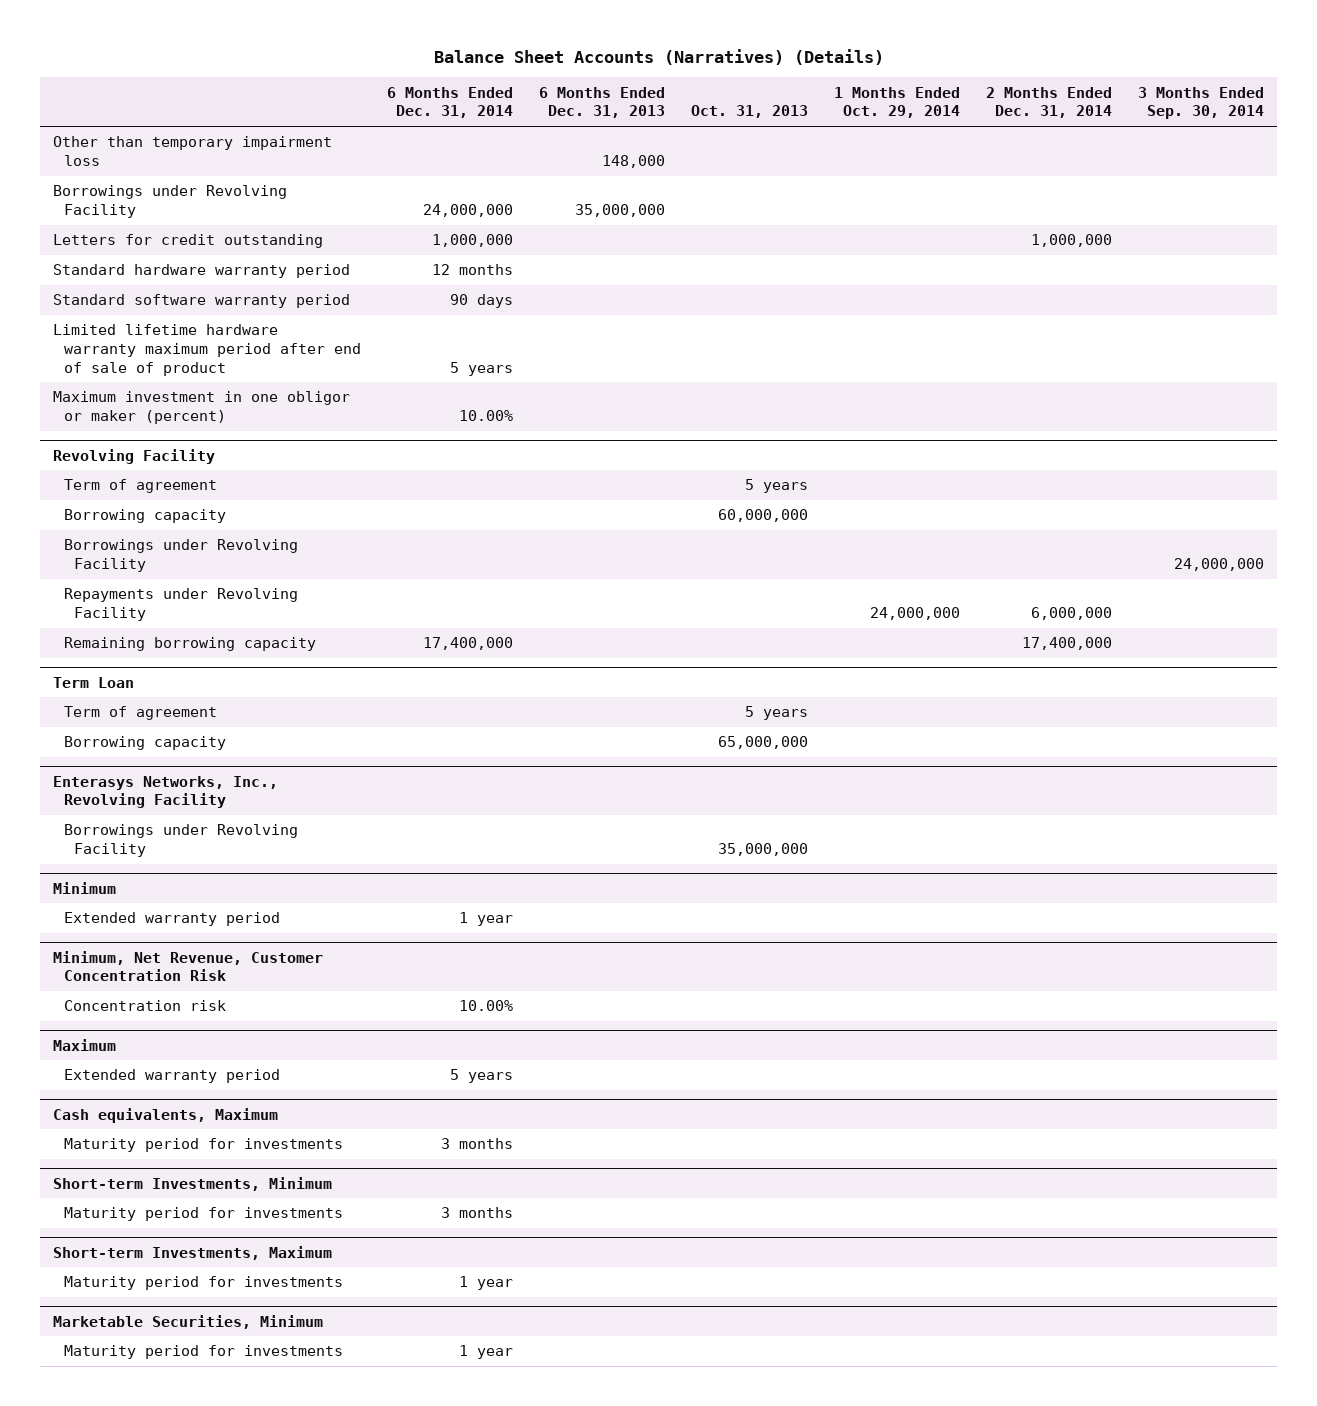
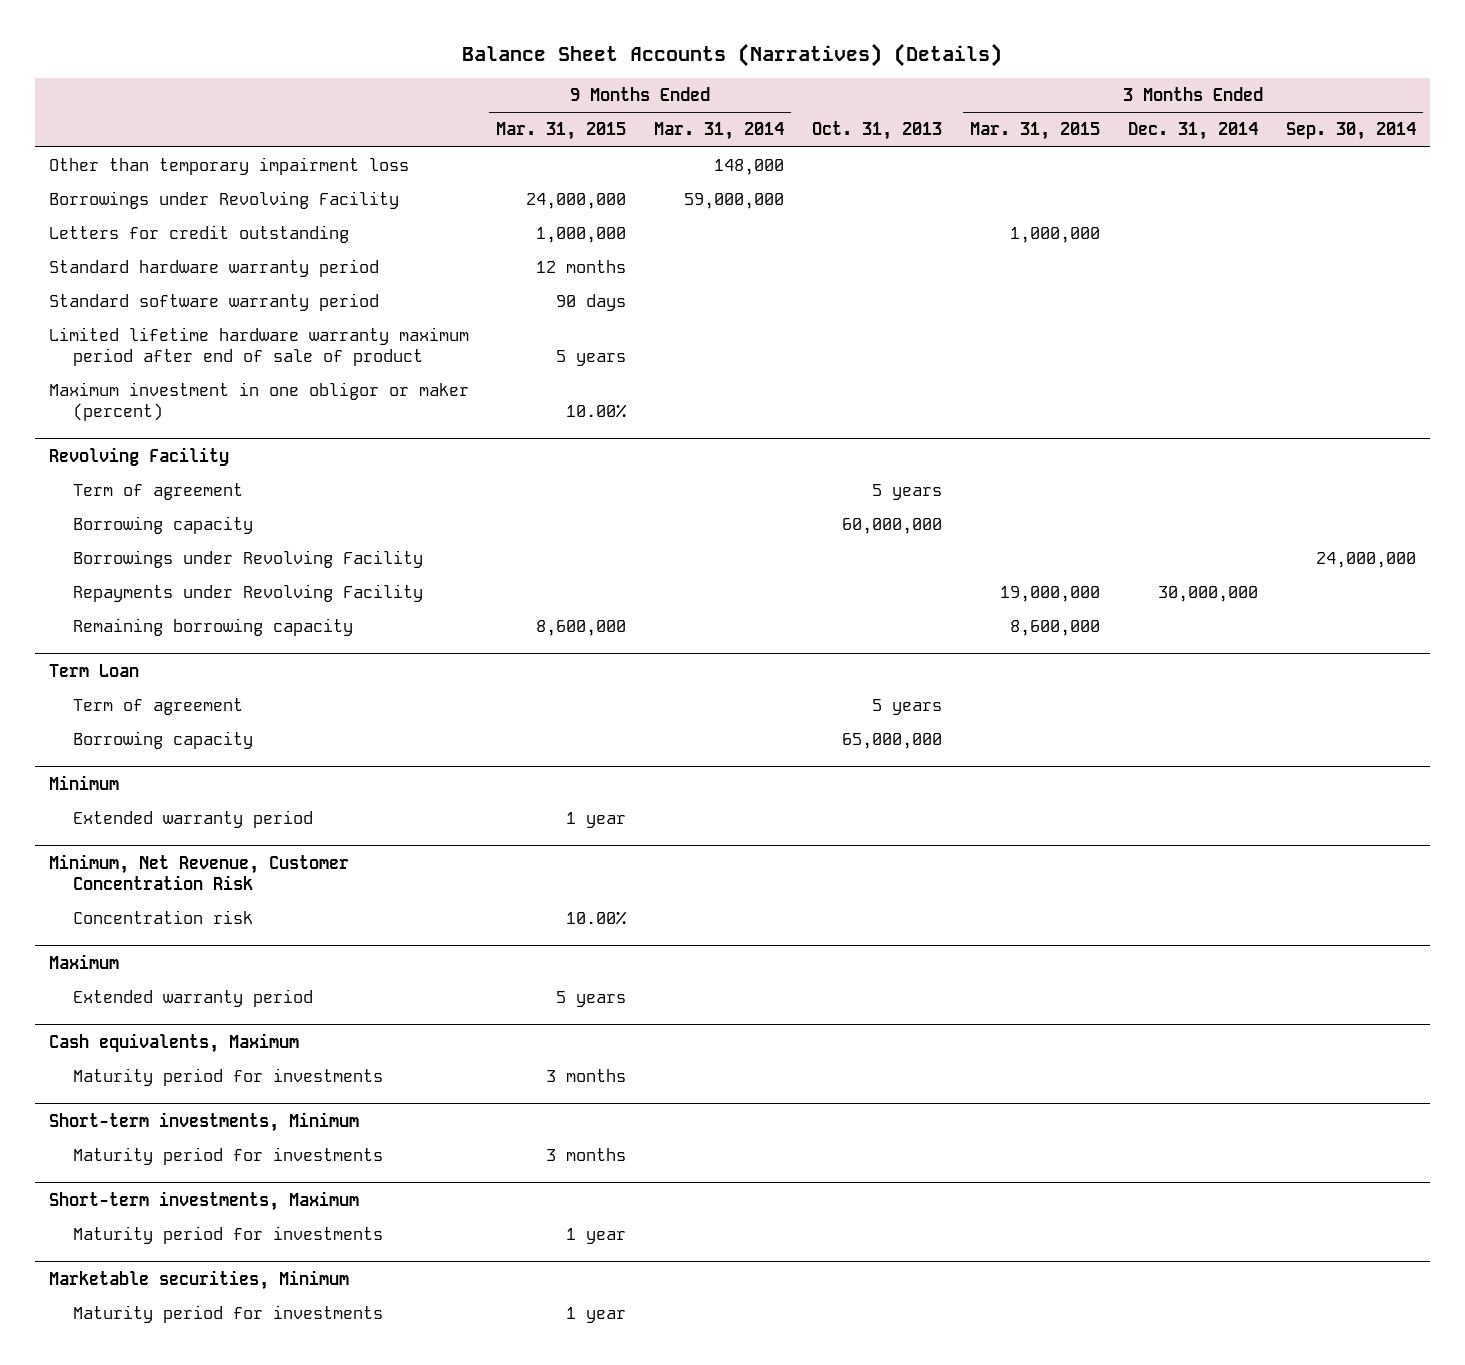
- | 6 Months Ended Dec. 31, 2014 | 6 Months Ended Dec. 31, 2013 | Oct. 31, 2013 | 1 Months Ended Oct. 29, 2014 | 2 Months Ended Dec. 31, 2014 | 3 Months Ended Sep. 30, 2014
+ | 9 Months Ended Mar. 31, 2015 | 9 Months Ended Mar. 31, 2014 | Oct. 31, 2013 | 3 Months Ended Mar. 31, 2015 | 3 Months Ended Dec. 31, 2014 | 3 Months Ended Sep. 30, 2014
- Enterasys Networks, Inc., Revolving Facility
- Borrowings under Revolving Facility | | | 35,000,000 | | |
- Short-term Investments, Minimum
+ Short-term investments, Minimum
- Short-term Investments, Maximum
+ Short-term investments, Maximum
- Marketable Securities, Minimum
+ Marketable securities, Minimum

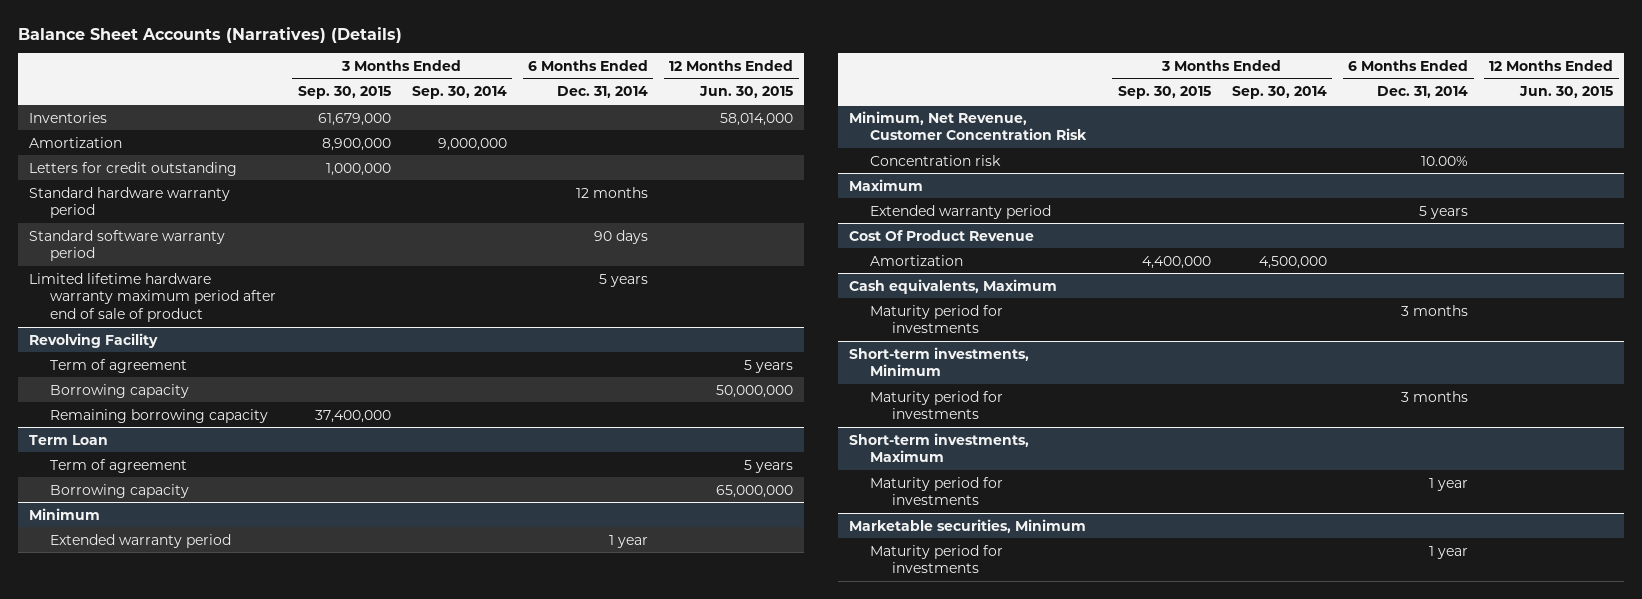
- | 9 Months Ended Mar. 31, 2015 | 9 Months Ended Mar. 31, 2014 | Oct. 31, 2013 | 3 Months Ended Mar. 31, 2015 | 3 Months Ended Dec. 31, 2014 | 3 Months Ended Sep. 30, 2014
+ | 3 Months Ended Sep. 30, 2015 | 3 Months Ended Sep. 30, 2014 | 6 Months Ended Dec. 31, 2014 | 12 Months Ended Jun. 30, 2015
- Other than temporary impairment loss | | 148,000 | | | |
- Borrowings under Revolving Facility | 24,000,000 | 59,000,000 | | | |
+ Inventories | 61,679,000 | | | 58,014,000
+ Amortization | 8,900,000 | 9,000,000 | |
- Maximum investment in one obligor or maker (percent) | 10.00% | | | | |
@ Revolving Facility
- Borrowings under Revolving Facility | | | | | | 24,000,000
- Repayments under Revolving Facility | | | | 19,000,000 | 30,000,000 |
+ Cost Of Product Revenue
+ Amortization | 4,400,000 | 4,500,000 | |

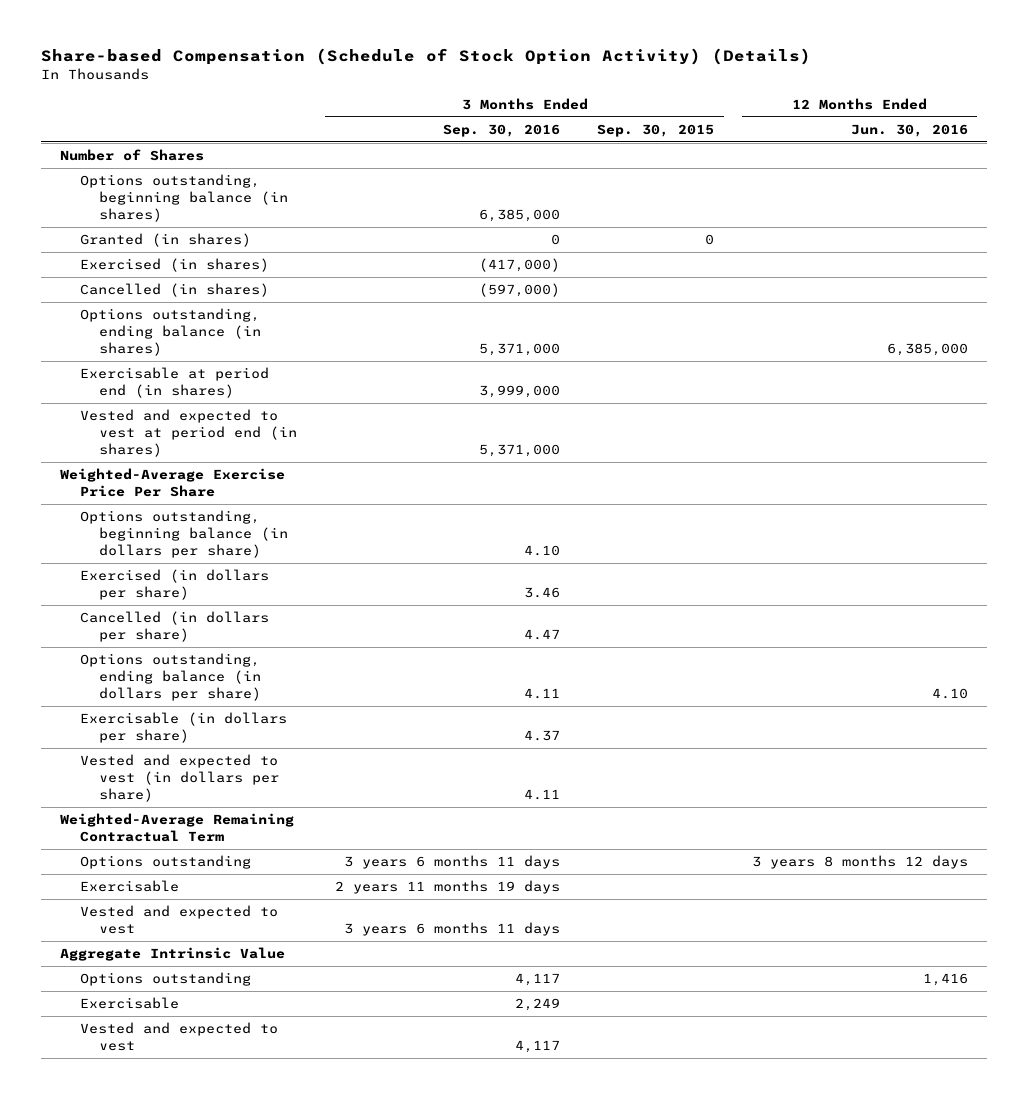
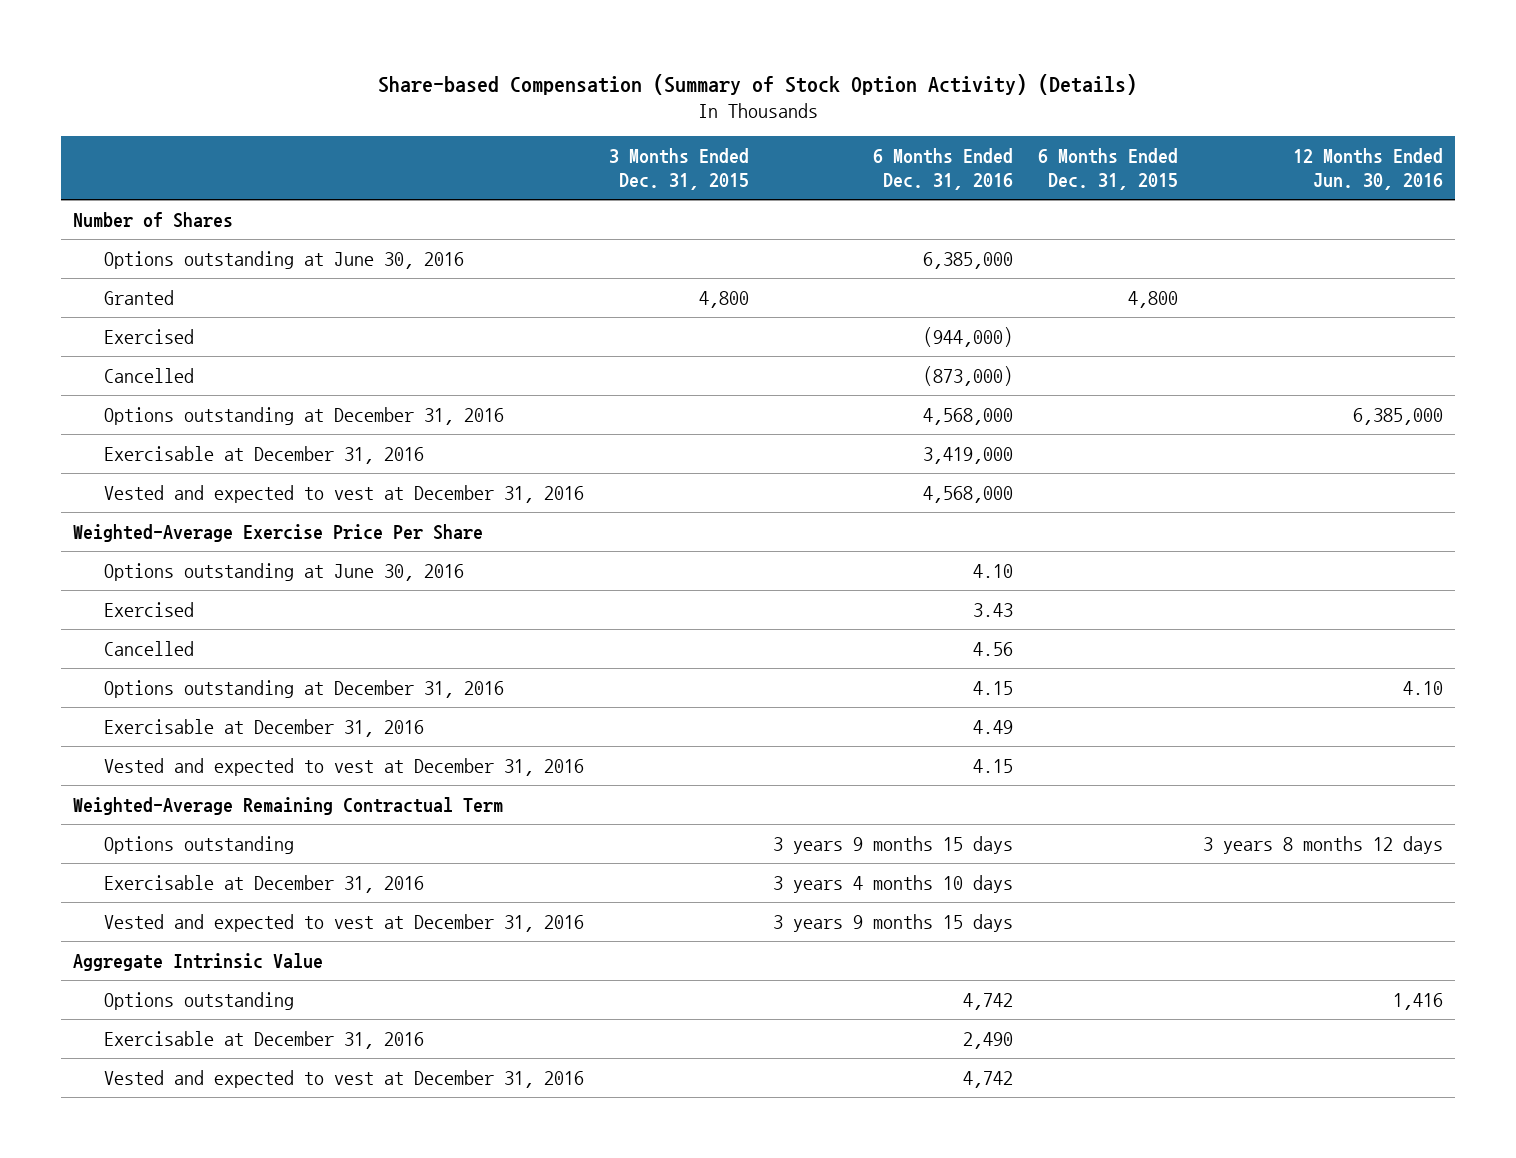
- Share-based Compensation (Schedule of Stock Option Activity) (Details)
+ Share-based Compensation (Summary of Stock Option Activity) (Details)
- | 3 Months Ended Sep. 30, 2016 | 3 Months Ended Sep. 30, 2015 | 12 Months Ended Jun. 30, 2016
+ | 3 Months Ended Dec. 31, 2015 | 6 Months Ended Dec. 31, 2016 | 6 Months Ended Dec. 31, 2015 | 12 Months Ended Jun. 30, 2016
- Options outstanding, beginning balance (in shares) | 6,385,000 | |
- Granted (in shares) | 0 | 0 |
- Exercised (in shares) | (417,000) | |
- Cancelled (in shares) | (597,000) | |
- Options outstanding, ending balance (in shares) | 5,371,000 | | 6,385,000
- Exercisable at period end (in shares) | 3,999,000 | |
- Vested and expected to vest at period end (in shares) | 5,371,000 | |
+ Options outstanding at June 30, 2016 | | 6,385,000 | |
+ Granted | 4,800 | | 4,800 |
+ Exercised | | (944,000) | |
+ Cancelled | | (873,000) | |
+ Options outstanding at December 31, 2016 | | 4,568,000 | | 6,385,000
+ Exercisable at December 31, 2016 | | 3,419,000 | |
+ Vested and expected to vest at December 31, 2016 | | 4,568,000 | |
- Options outstanding, beginning balance (in dollars per share) | 4.10 | |
- Exercised (in dollars per share) | 3.46 | |
- Cancelled (in dollars per share) | 4.47 | |
- Options outstanding, ending balance (in dollars per share) | 4.11 | | 4.10
- Exercisable (in dollars per share) | 4.37 | |
- Vested and expected to vest (in dollars per share) | 4.11 | |
+ Options outstanding at June 30, 2016 | | 4.10 | |
+ Exercised | | 3.43 | |
+ Cancelled | | 4.56 | |
+ Options outstanding at December 31, 2016 | | 4.15 | | 4.10
+ Exercisable at December 31, 2016 | | 4.49 | |
+ Vested and expected to vest at December 31, 2016 | | 4.15 | |
- Exercisable | 2 years 11 months 19 days | |
- Vested and expected to vest | 3 years 6 months 11 days | |
+ Exercisable at December 31, 2016 | | 3 years 4 months 10 days | |
+ Vested and expected to vest at December 31, 2016 | | 3 years 9 months 15 days | |
- Exercisable | 2,249 | |
- Vested and expected to vest | 4,117 | |
+ Exercisable at December 31, 2016 | | 2,490 | |
+ Vested and expected to vest at December 31, 2016 | | 4,742 | |

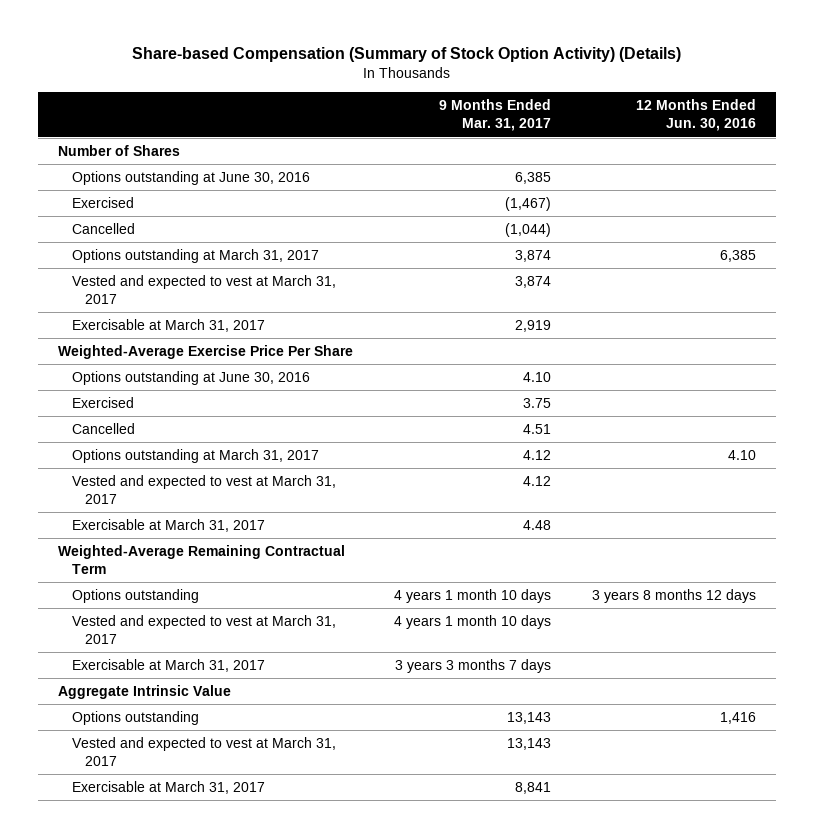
- | 3 Months Ended Dec. 31, 2015 | 6 Months Ended Dec. 31, 2016 | 6 Months Ended Dec. 31, 2015 | 12 Months Ended Jun. 30, 2016
+ | 9 Months Ended Mar. 31, 2017 | 12 Months Ended Jun. 30, 2016
- Granted | 4,800 | | 4,800 |
- Options outstanding at December 31, 2016 | | 4,568,000 | | 6,385,000
- Exercisable at December 31, 2016 | | 3,419,000 | |
- Vested and expected to vest at December 31, 2016 | | 4,568,000 | |
+ Options outstanding at March 31, 2017 | 3,874 | 6,385
+ Vested and expected to vest at March 31, 2017 | 3,874 |
+ Exercisable at March 31, 2017 | 2,919 |
- Options outstanding at December 31, 2016 | | 4.15 | | 4.10
- Exercisable at December 31, 2016 | | 4.49 | |
- Vested and expected to vest at December 31, 2016 | | 4.15 | |
+ Options outstanding at March 31, 2017 | 4.12 | 4.10
+ Vested and expected to vest at March 31, 2017 | 4.12 |
+ Exercisable at March 31, 2017 | 4.48 |
- Exercisable at December 31, 2016 | | 3 years 4 months 10 days | |
- Vested and expected to vest at December 31, 2016 | | 3 years 9 months 15 days | |
+ Vested and expected to vest at March 31, 2017 | 4 years 1 month 10 days |
+ Exercisable at March 31, 2017 | 3 years 3 months 7 days |
- Exercisable at December 31, 2016 | | 2,490 | |
- Vested and expected to vest at December 31, 2016 | | 4,742 | |
+ Vested and expected to vest at March 31, 2017 | 13,143 |
+ Exercisable at March 31, 2017 | 8,841 |

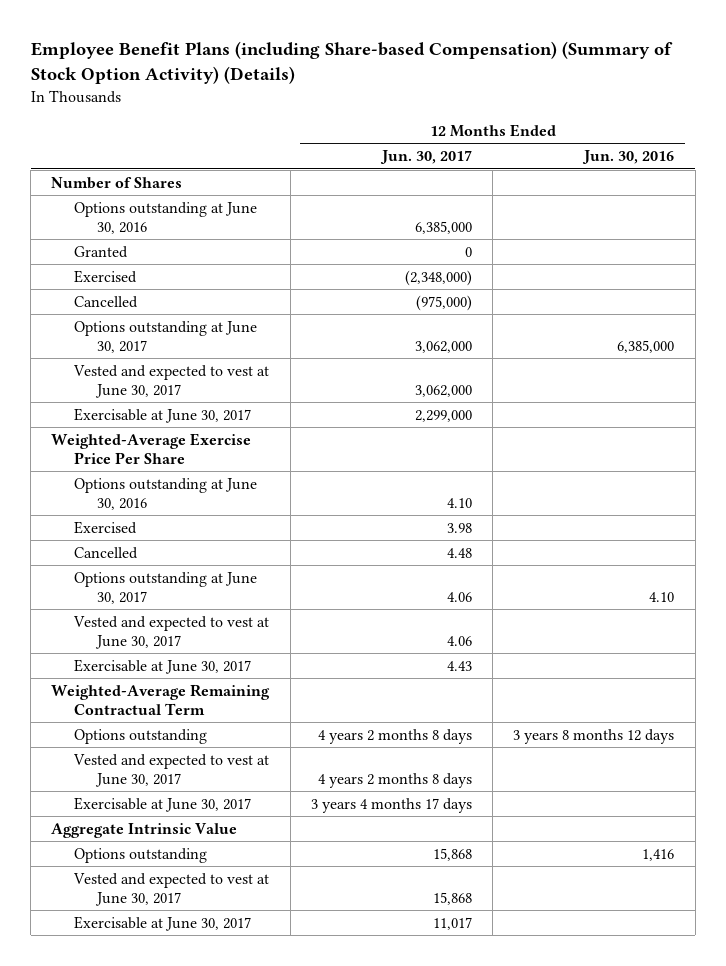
- Share-based Compensation (Summary of Stock Option Activity) (Details)
+ Employee Benefit Plans (including Share-based Compensation) (Summary of Stock Option Activity) (Details)
- | 9 Months Ended Mar. 31, 2017 | 12 Months Ended Jun. 30, 2016
+ | 12 Months Ended Jun. 30, 2017 | 12 Months Ended Jun. 30, 2016
+ Granted | 0 |
- Options outstanding at March 31, 2017 | 3,874 | 6,385
- Vested and expected to vest at March 31, 2017 | 3,874 |
- Exercisable at March 31, 2017 | 2,919 |
+ Options outstanding at June 30, 2017 | 3,062,000 | 6,385,000
+ Vested and expected to vest at June 30, 2017 | 3,062,000 |
+ Exercisable at June 30, 2017 | 2,299,000 |
- Options outstanding at March 31, 2017 | 4.12 | 4.10
- Vested and expected to vest at March 31, 2017 | 4.12 |
- Exercisable at March 31, 2017 | 4.48 |
+ Options outstanding at June 30, 2017 | 4.06 | 4.10
+ Vested and expected to vest at June 30, 2017 | 4.06 |
+ Exercisable at June 30, 2017 | 4.43 |
- Vested and expected to vest at March 31, 2017 | 4 years 1 month 10 days |
- Exercisable at March 31, 2017 | 3 years 3 months 7 days |
+ Vested and expected to vest at June 30, 2017 | 4 years 2 months 8 days |
+ Exercisable at June 30, 2017 | 3 years 4 months 17 days |
- Vested and expected to vest at March 31, 2017 | 13,143 |
- Exercisable at March 31, 2017 | 8,841 |
+ Vested and expected to vest at June 30, 2017 | 15,868 |
+ Exercisable at June 30, 2017 | 11,017 |

